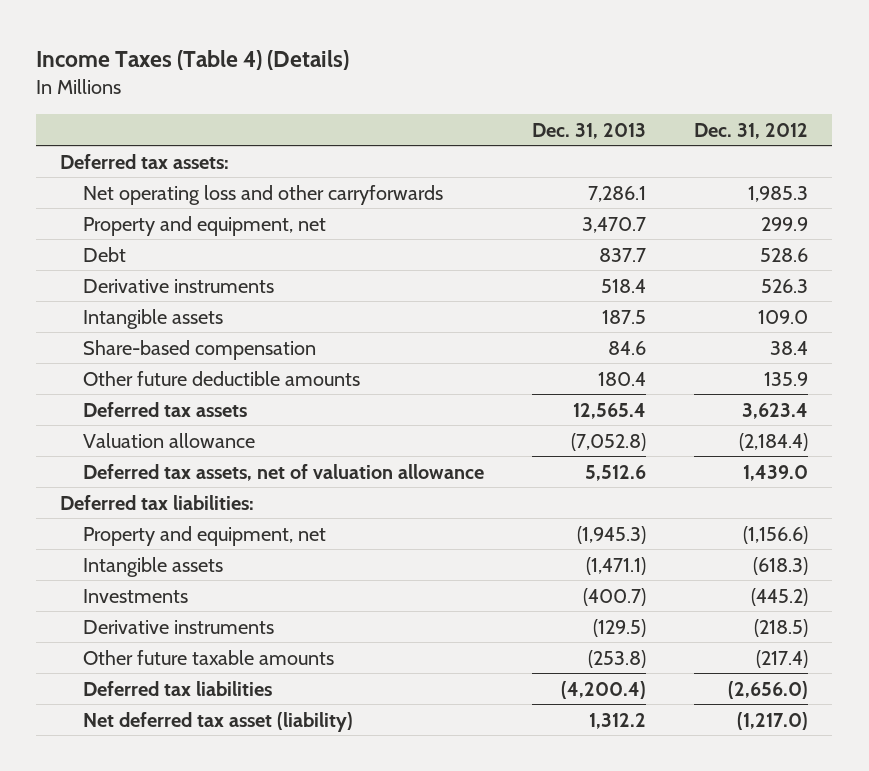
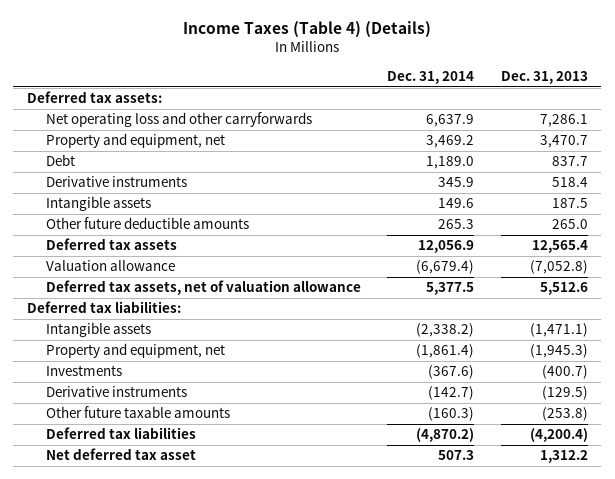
- | Dec. 31, 2013 | Dec. 31, 2012
+ | Dec. 31, 2014 | Dec. 31, 2013
- Share-based compensation | 84.6 | 38.4
- Other future deductible amounts | 180.4 | 135.9
+ Other future deductible amounts | 265.3 | 265.0
moved down: Property and equipment, net | (1,861.4) | (1,945.3)
- Net deferred tax asset (liability) | 1,312.2 | (1,217.0)
+ Net deferred tax asset | 507.3 | 1,312.2

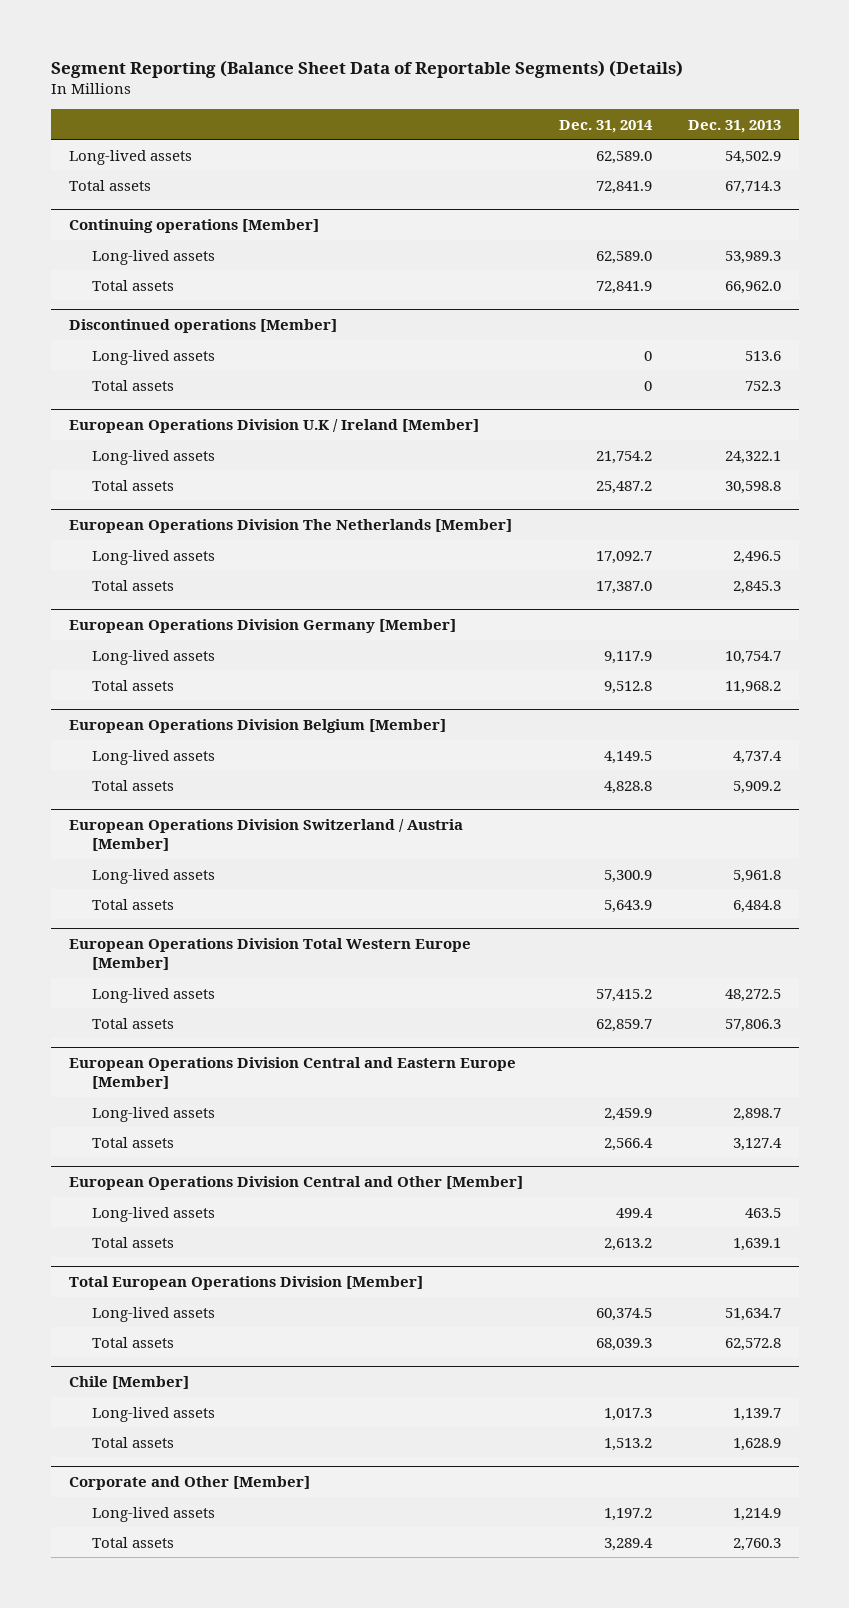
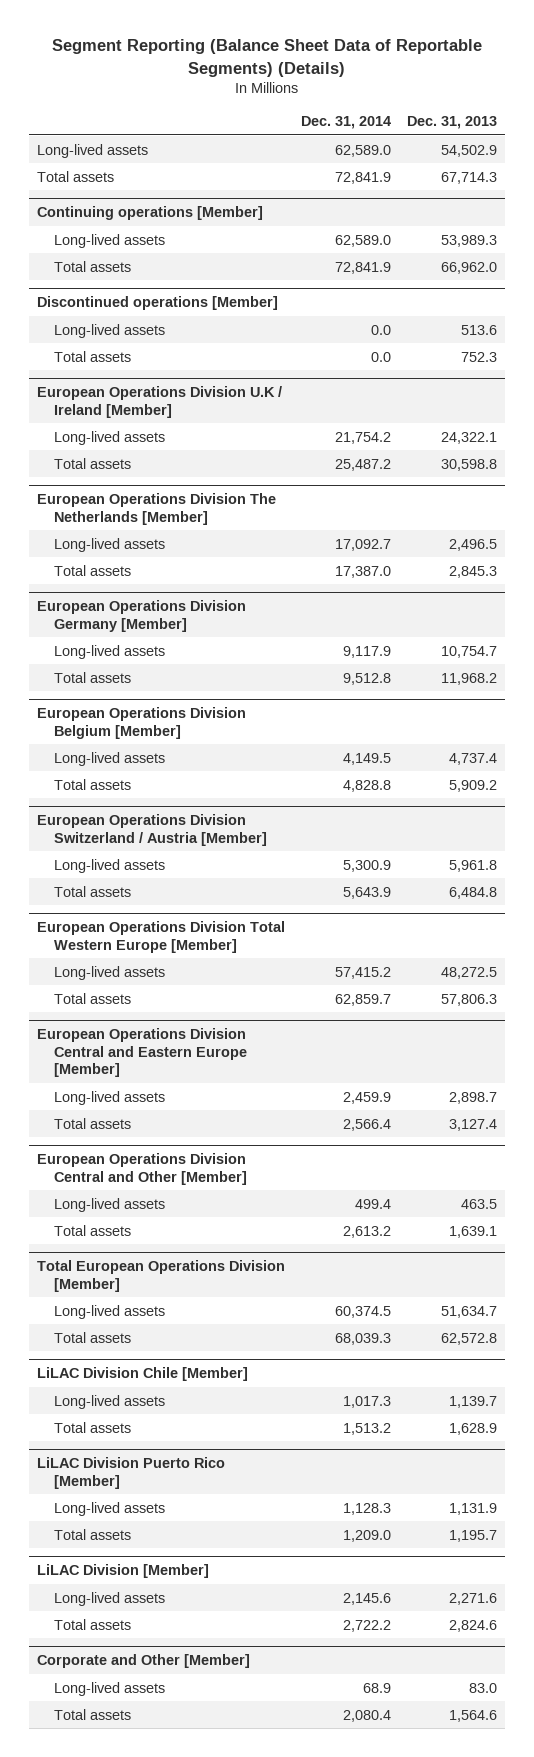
@ Discontinued operations [Member]
- Long-lived assets | 0 | 513.6
- Total assets | 0 | 752.3
+ Long-lived assets | 0.0 | 513.6
+ Total assets | 0.0 | 752.3
- Chile [Member]
+ LiLAC Division Chile [Member]
+ LiLAC Division Puerto Rico [Member]
+ Long-lived assets | 1,128.3 | 1,131.9
+ Total assets | 1,209.0 | 1,195.7
+ LiLAC Division [Member]
+ Long-lived assets | 2,145.6 | 2,271.6
+ Total assets | 2,722.2 | 2,824.6
@ Corporate and Other [Member]
- Long-lived assets | 1,197.2 | 1,214.9
- Total assets | 3,289.4 | 2,760.3
+ Long-lived assets | 68.9 | 83.0
+ Total assets | 2,080.4 | 1,564.6

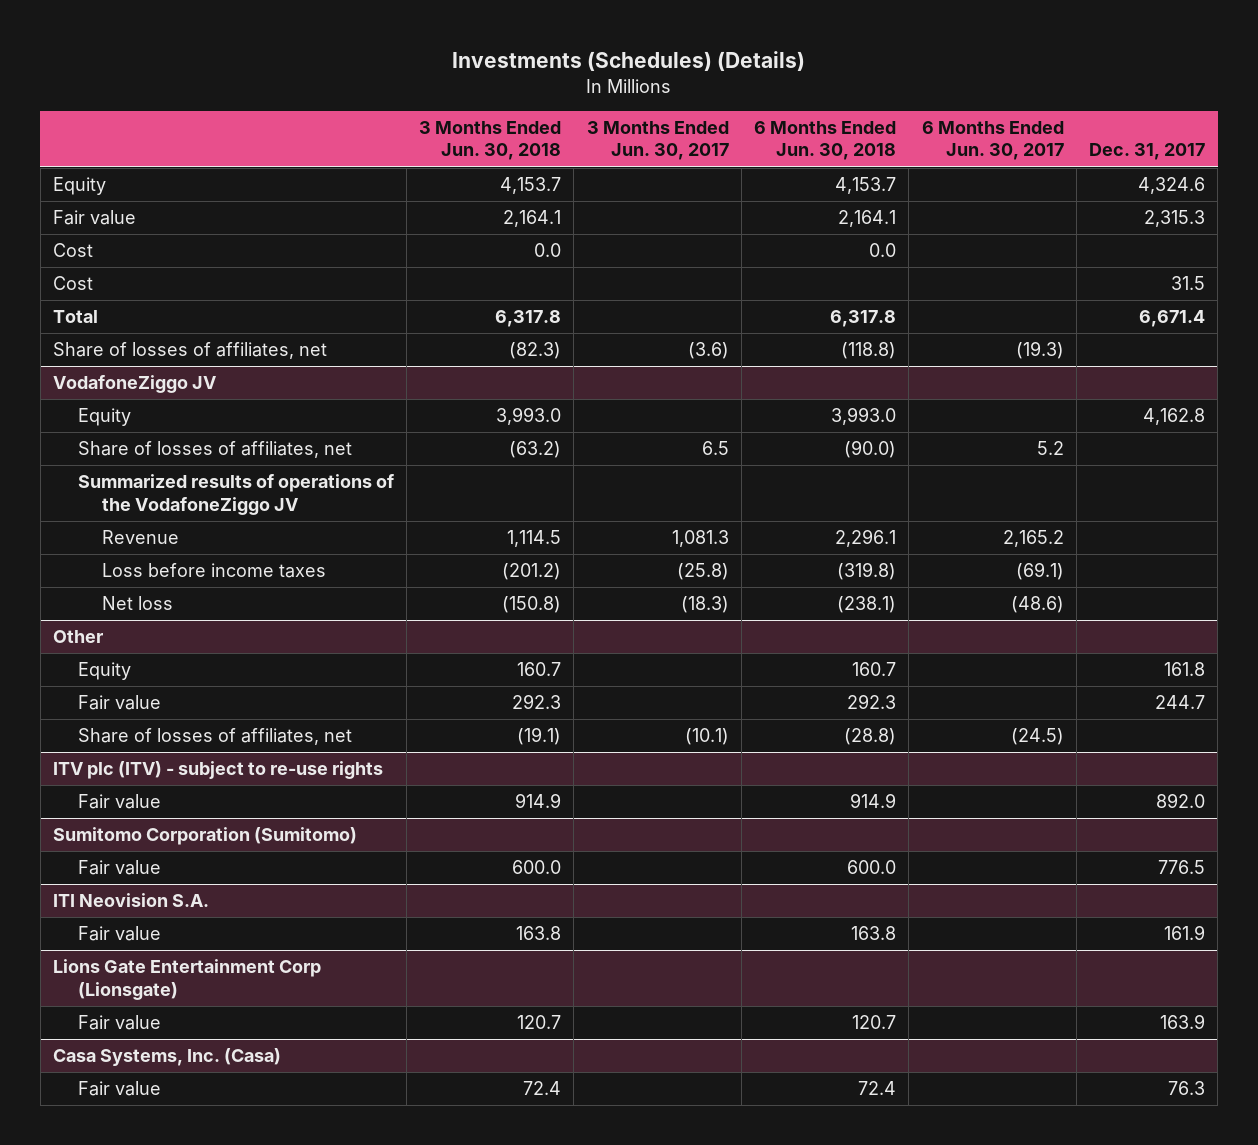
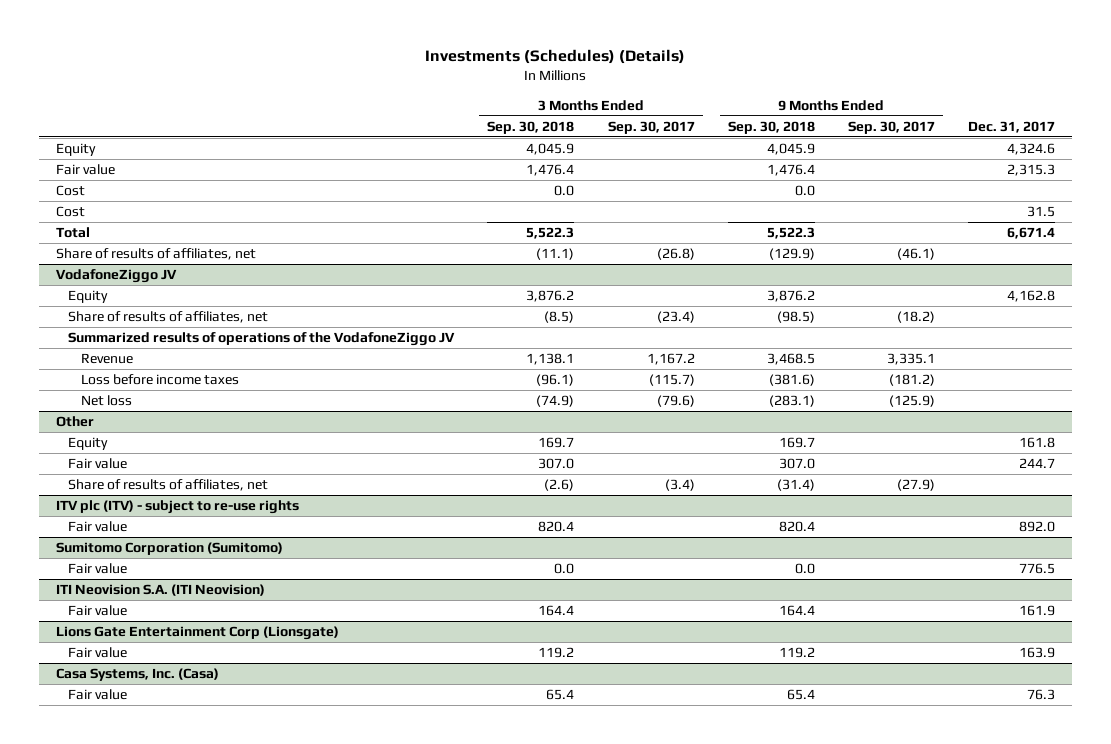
- | 3 Months Ended Jun. 30, 2018 | 3 Months Ended Jun. 30, 2017 | 6 Months Ended Jun. 30, 2018 | 6 Months Ended Jun. 30, 2017 | Dec. 31, 2017
+ | 3 Months Ended Sep. 30, 2018 | 3 Months Ended Sep. 30, 2017 | 9 Months Ended Sep. 30, 2018 | 9 Months Ended Sep. 30, 2017 | Dec. 31, 2017
- Share of losses of affiliates, net | (82.3) | (3.6) | (118.8) | (19.3) |
+ Share of results of affiliates, net | (11.1) | (26.8) | (129.9) | (46.1) |
@ VodafoneZiggo JV
- Share of losses of affiliates, net | (63.2) | 6.5 | (90.0) | 5.2 |
+ Share of results of affiliates, net | (8.5) | (23.4) | (98.5) | (18.2) |
@ Other
- Share of losses of affiliates, net | (19.1) | (10.1) | (28.8) | (24.5) |
+ Share of results of affiliates, net | (2.6) | (3.4) | (31.4) | (27.9) |
- ITI Neovision S.A.
+ ITI Neovision S.A. (ITI Neovision)

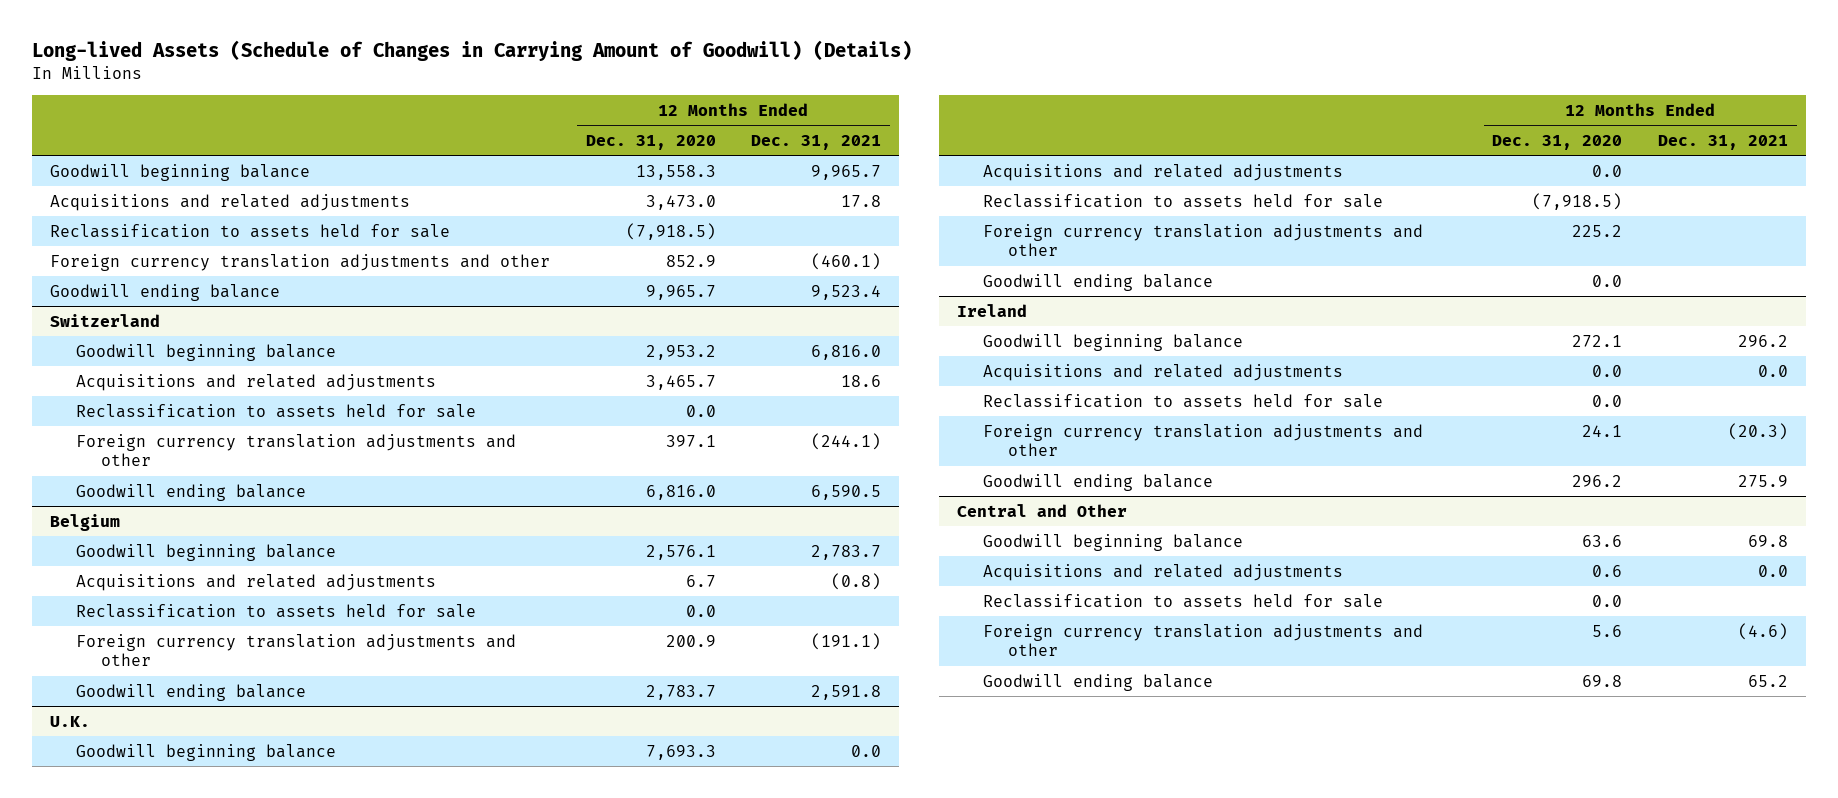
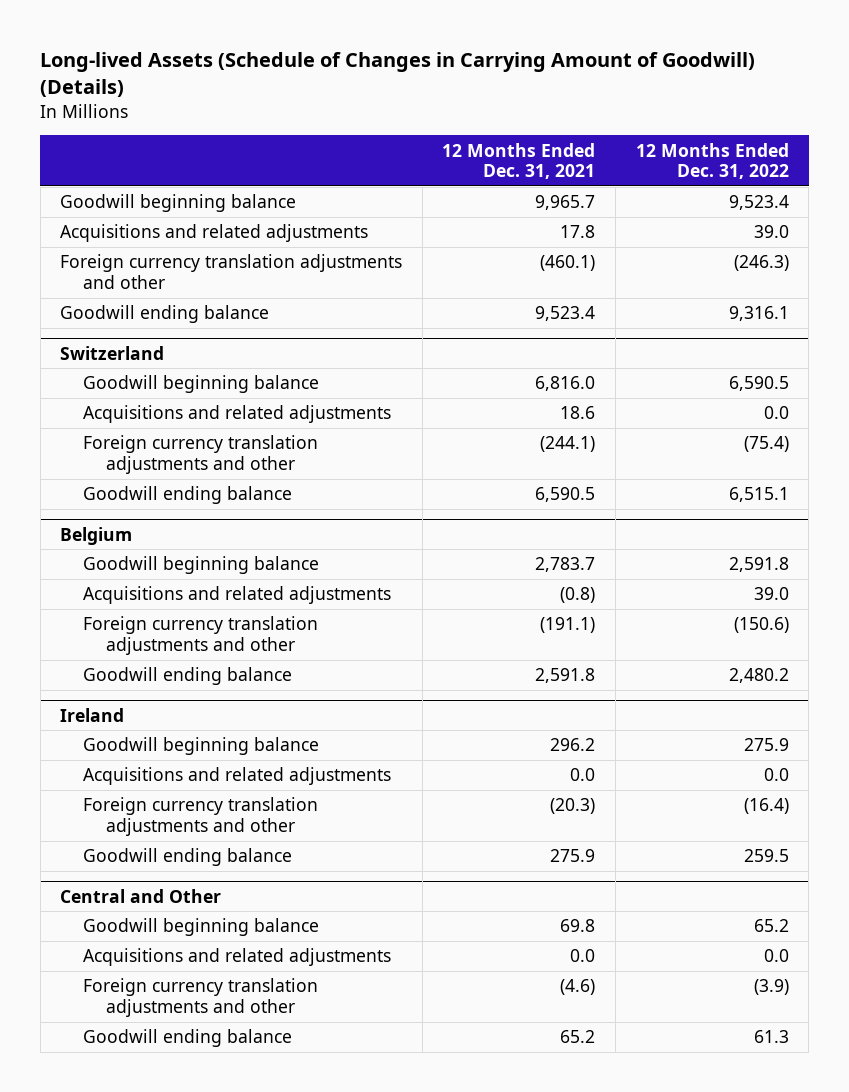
- | 12 Months Ended Dec. 31, 2020 | 12 Months Ended Dec. 31, 2021
+ | 12 Months Ended Dec. 31, 2021 | 12 Months Ended Dec. 31, 2022
- Reclassification to assets held for sale | (7,918.5) |
@ Switzerland
- Reclassification to assets held for sale | 0.0 |
@ Belgium
- Reclassification to assets held for sale | 0.0 |
- U.K.
- Goodwill beginning balance | 7,693.3 | 0.0
- Acquisitions and related adjustments | 0.0 |
- Reclassification to assets held for sale | (7,918.5) |
- Foreign currency translation adjustments and other | 225.2 |
- Goodwill ending balance | 0.0 |
@ Ireland
- Reclassification to assets held for sale | 0.0 |
@ Central and Other
- Reclassification to assets held for sale | 0.0 |

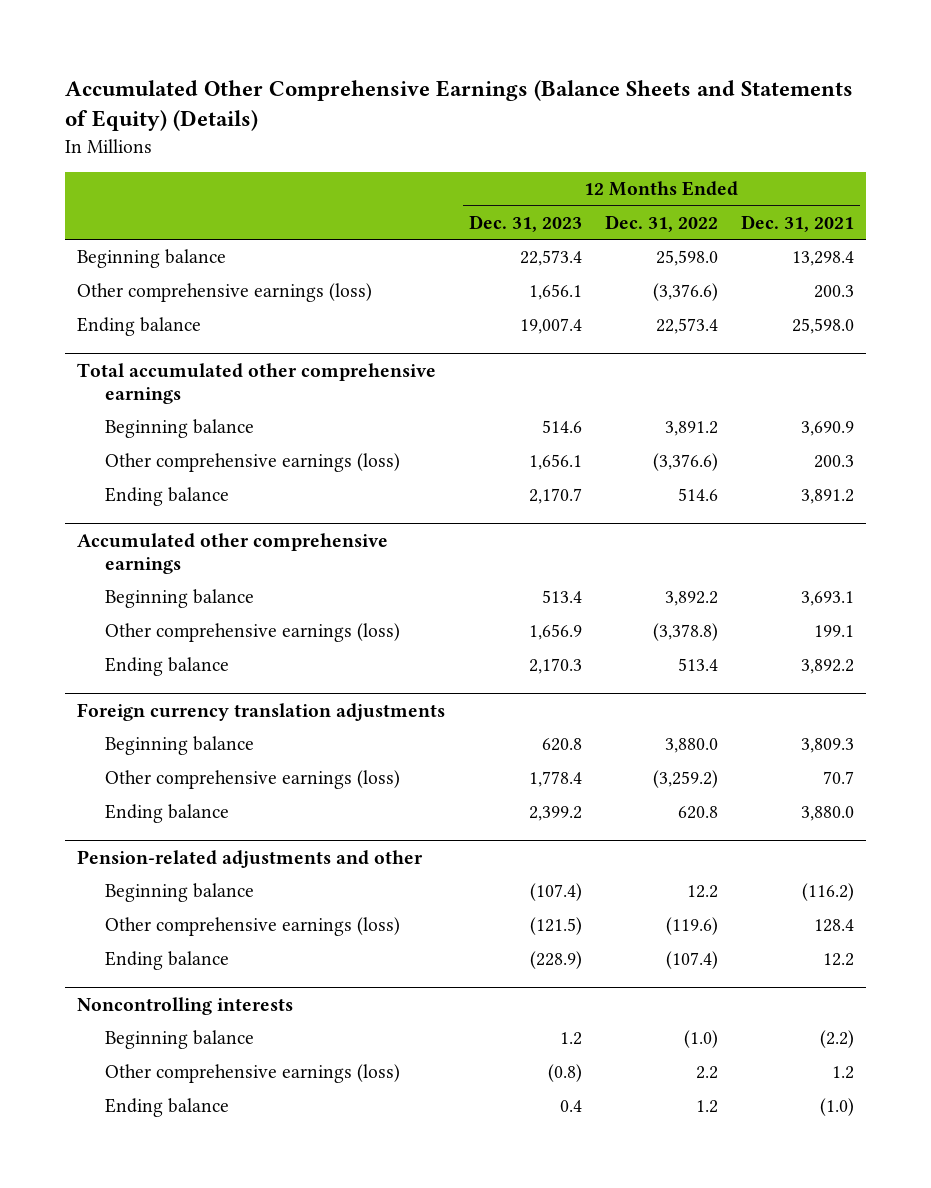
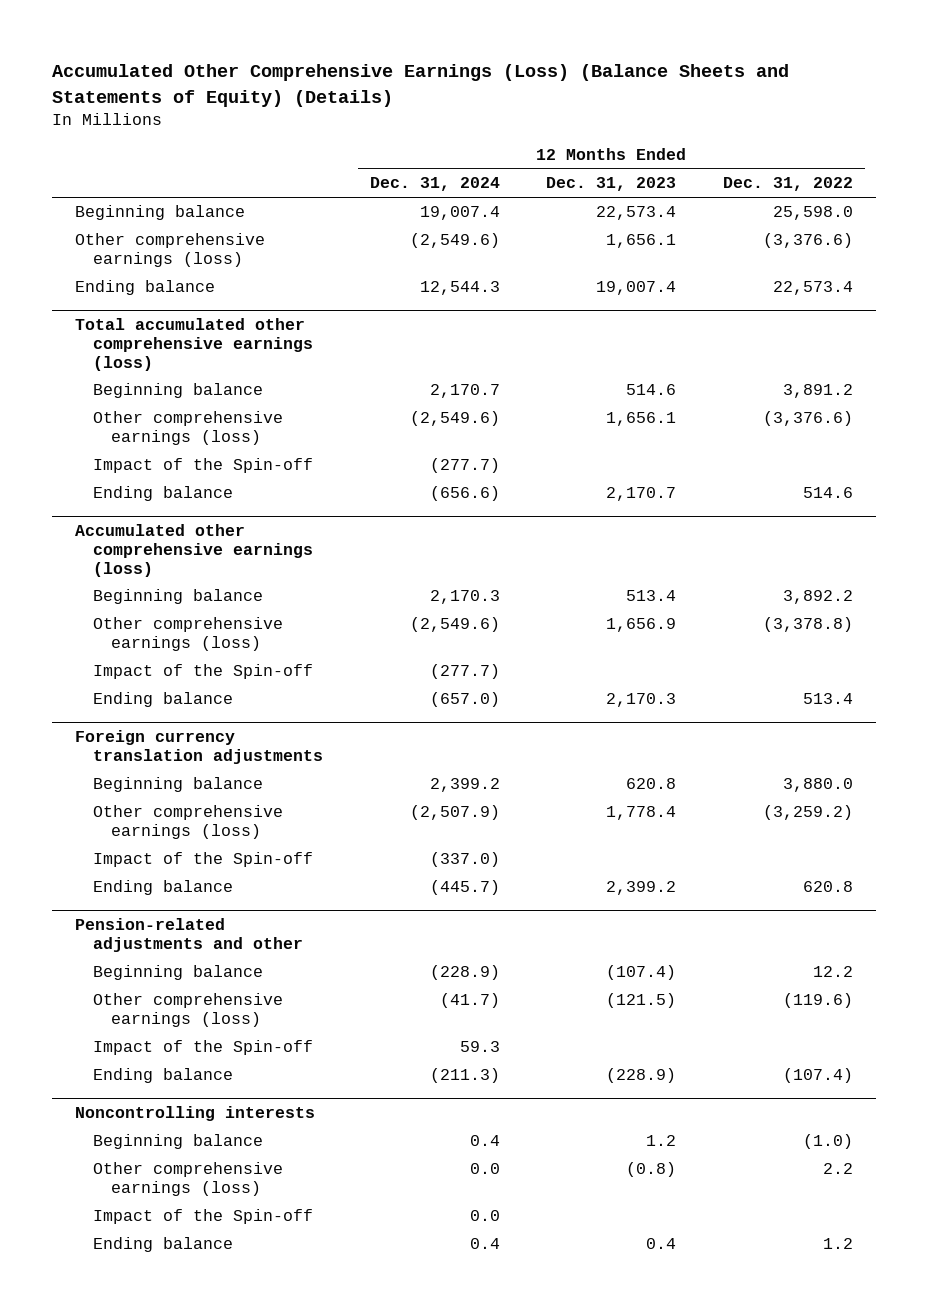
- Accumulated Other Comprehensive Earnings (Balance Sheets and Statements of Equity) (Details)
+ Accumulated Other Comprehensive Earnings (Loss) (Balance Sheets and Statements of Equity) (Details)
- | 12 Months Ended Dec. 31, 2023 | 12 Months Ended Dec. 31, 2022 | 12 Months Ended Dec. 31, 2021
+ | 12 Months Ended Dec. 31, 2024 | 12 Months Ended Dec. 31, 2023 | 12 Months Ended Dec. 31, 2022
- Total accumulated other comprehensive earnings
+ Total accumulated other comprehensive earnings (loss)
+ Impact of the Spin-off | (277.7) | |
- Accumulated other comprehensive earnings
+ Accumulated other comprehensive earnings (loss)
+ Impact of the Spin-off | (277.7) | |
@ Foreign currency translation adjustments
+ Impact of the Spin-off | (337.0) | |
@ Pension-related adjustments and other
+ Impact of the Spin-off | 59.3 | |
@ Noncontrolling interests
+ Impact of the Spin-off | 0.0 | |

